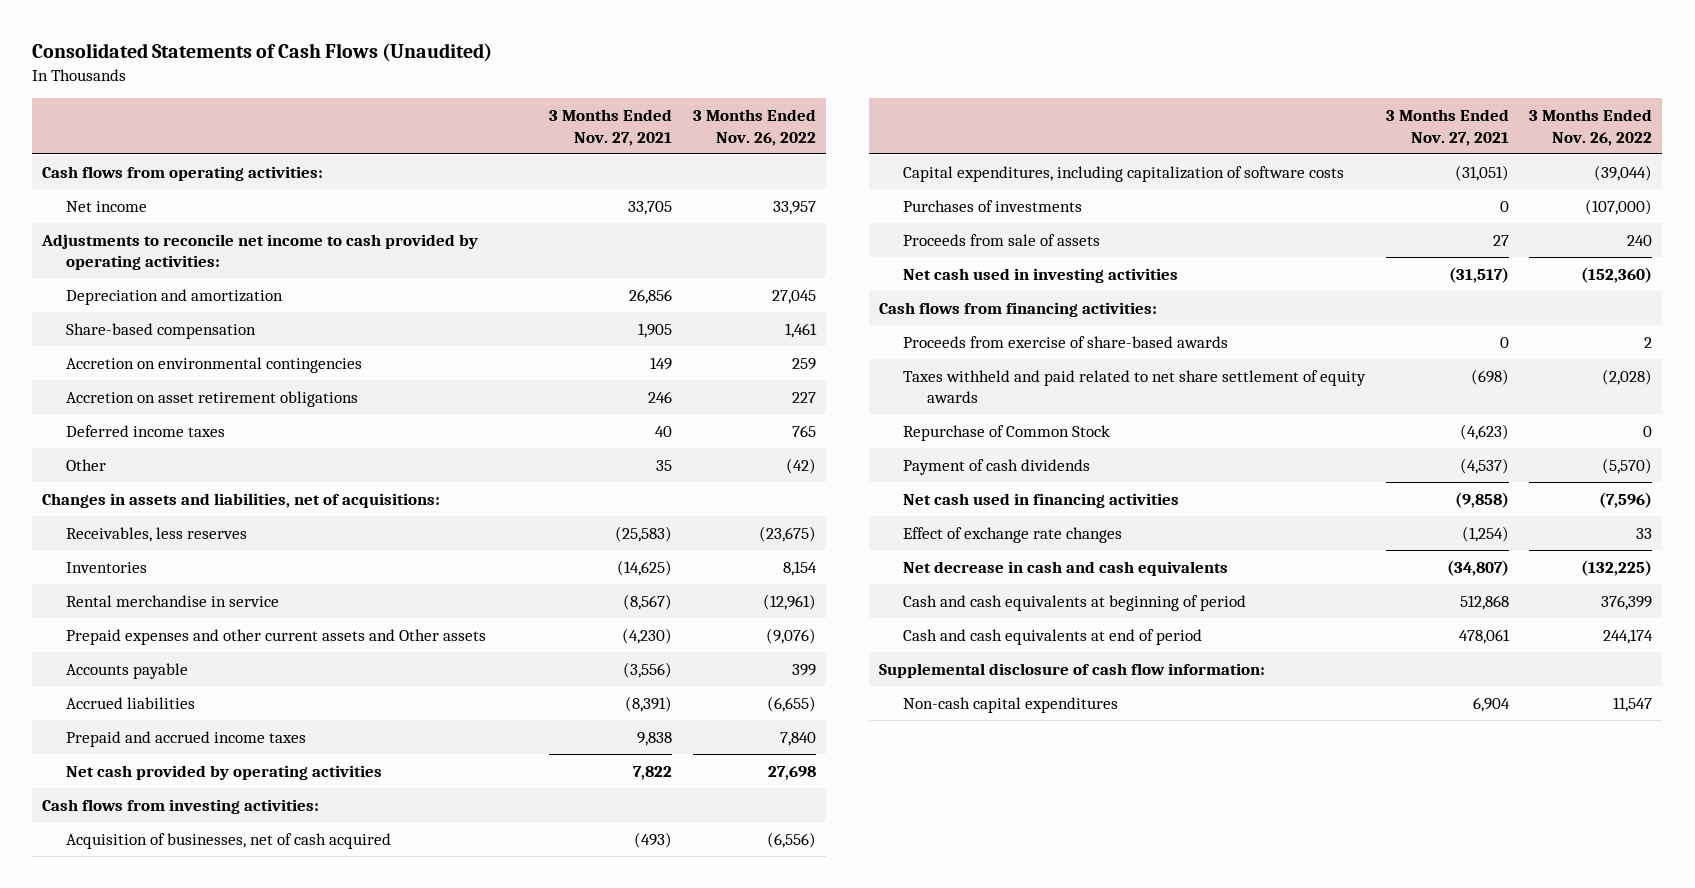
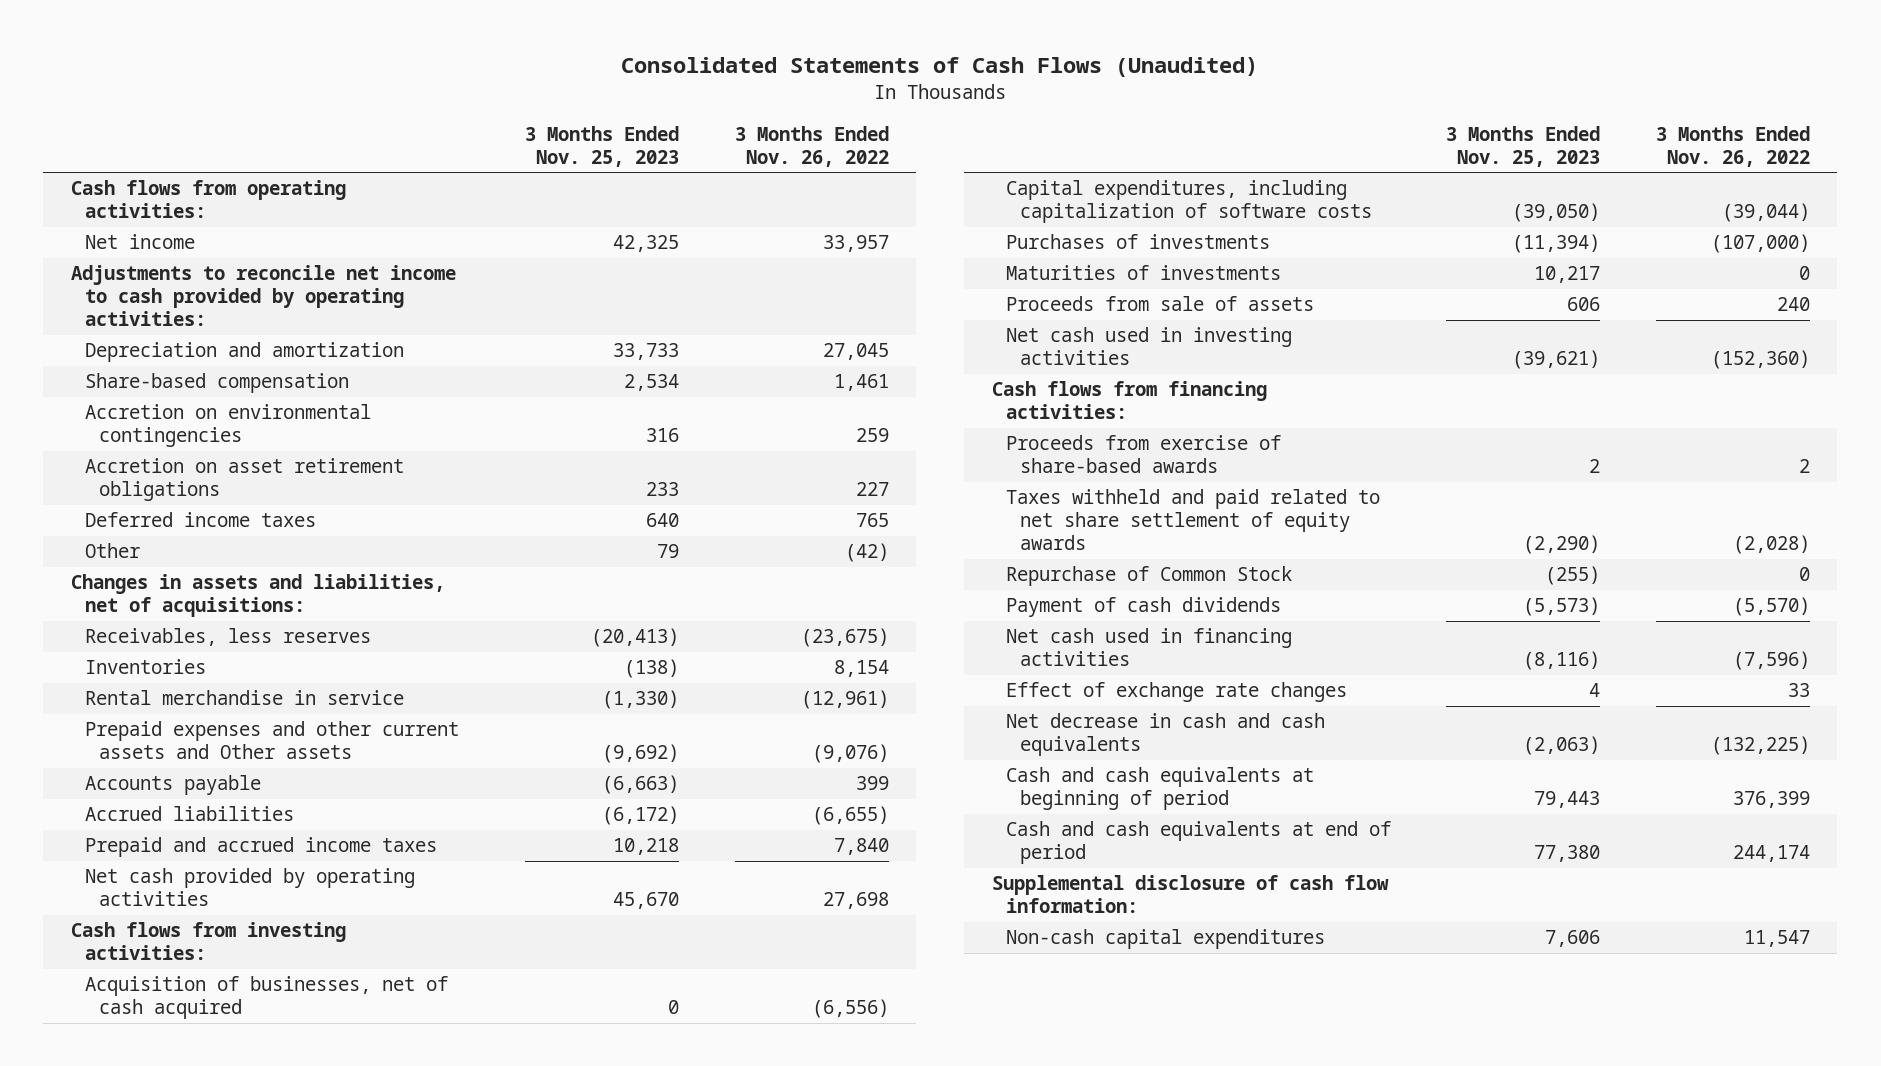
- | 3 Months Ended Nov. 27, 2021 | 3 Months Ended Nov. 26, 2022
+ | 3 Months Ended Nov. 25, 2023 | 3 Months Ended Nov. 26, 2022
+ Maturities of investments | 10,217 | 0

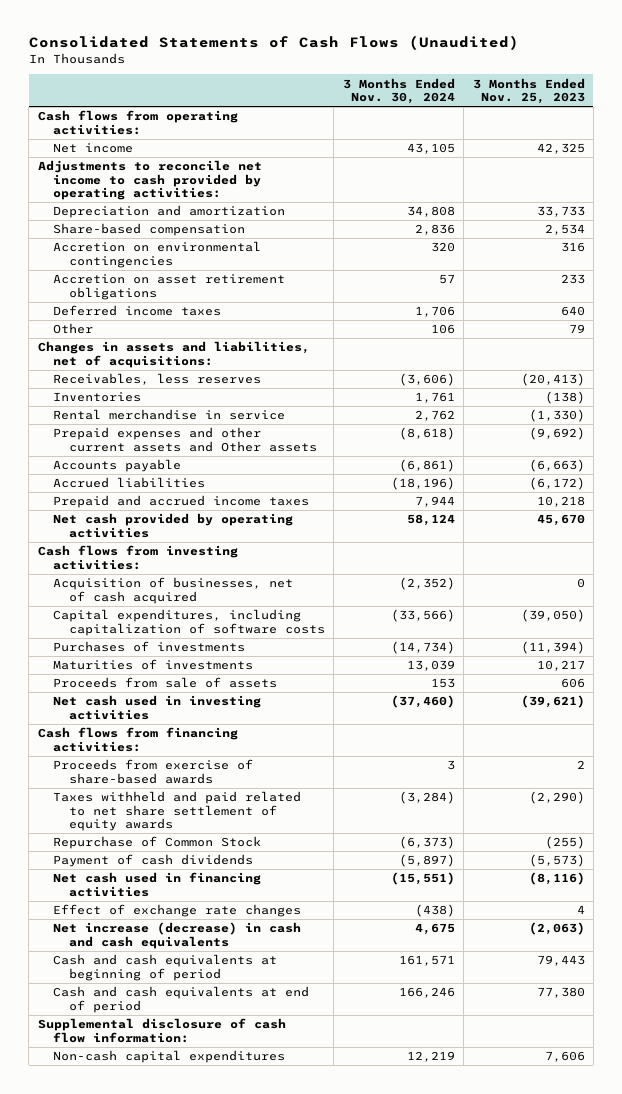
- | 3 Months Ended Nov. 25, 2023 | 3 Months Ended Nov. 26, 2022
+ | 3 Months Ended Nov. 30, 2024 | 3 Months Ended Nov. 25, 2023
- Net decrease in cash and cash equivalents | (2,063) | (132,225)
+ Net increase (decrease) in cash and cash equivalents | 4,675 | (2,063)

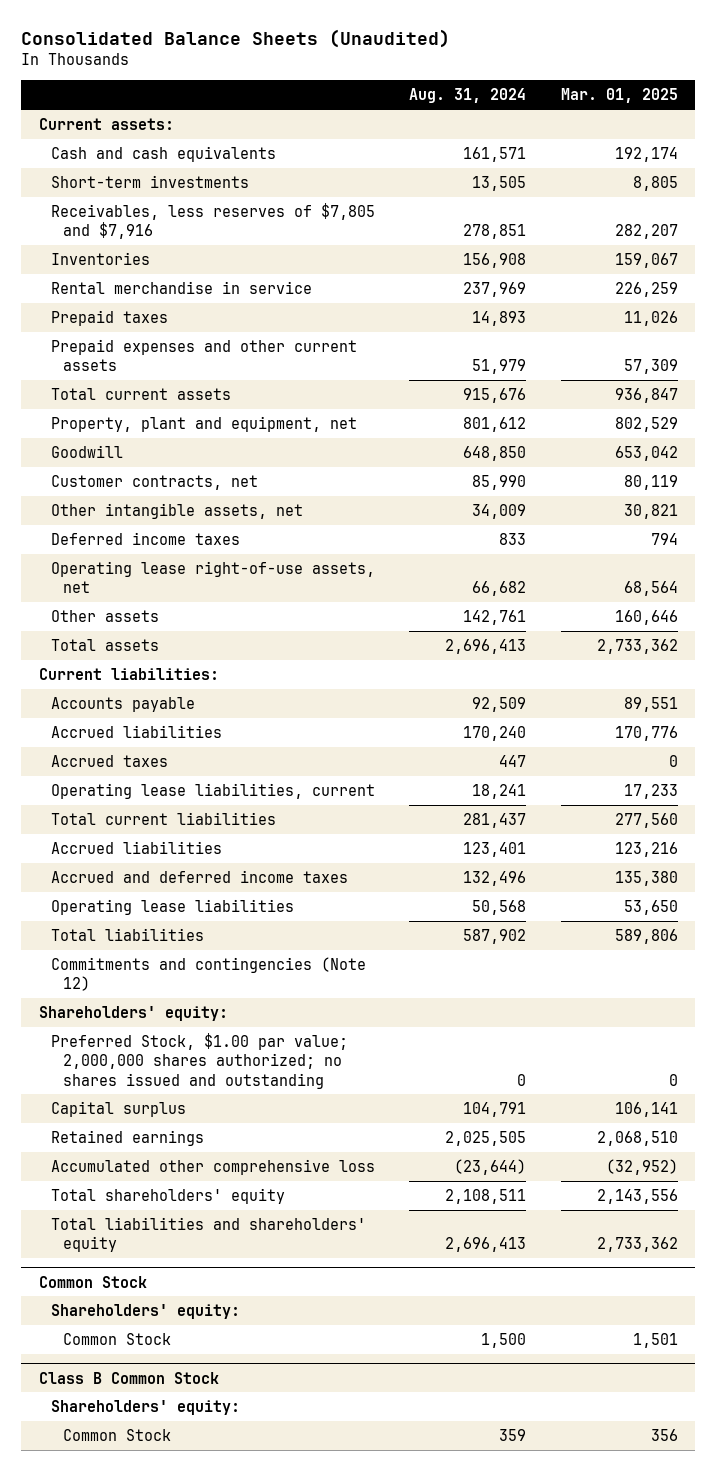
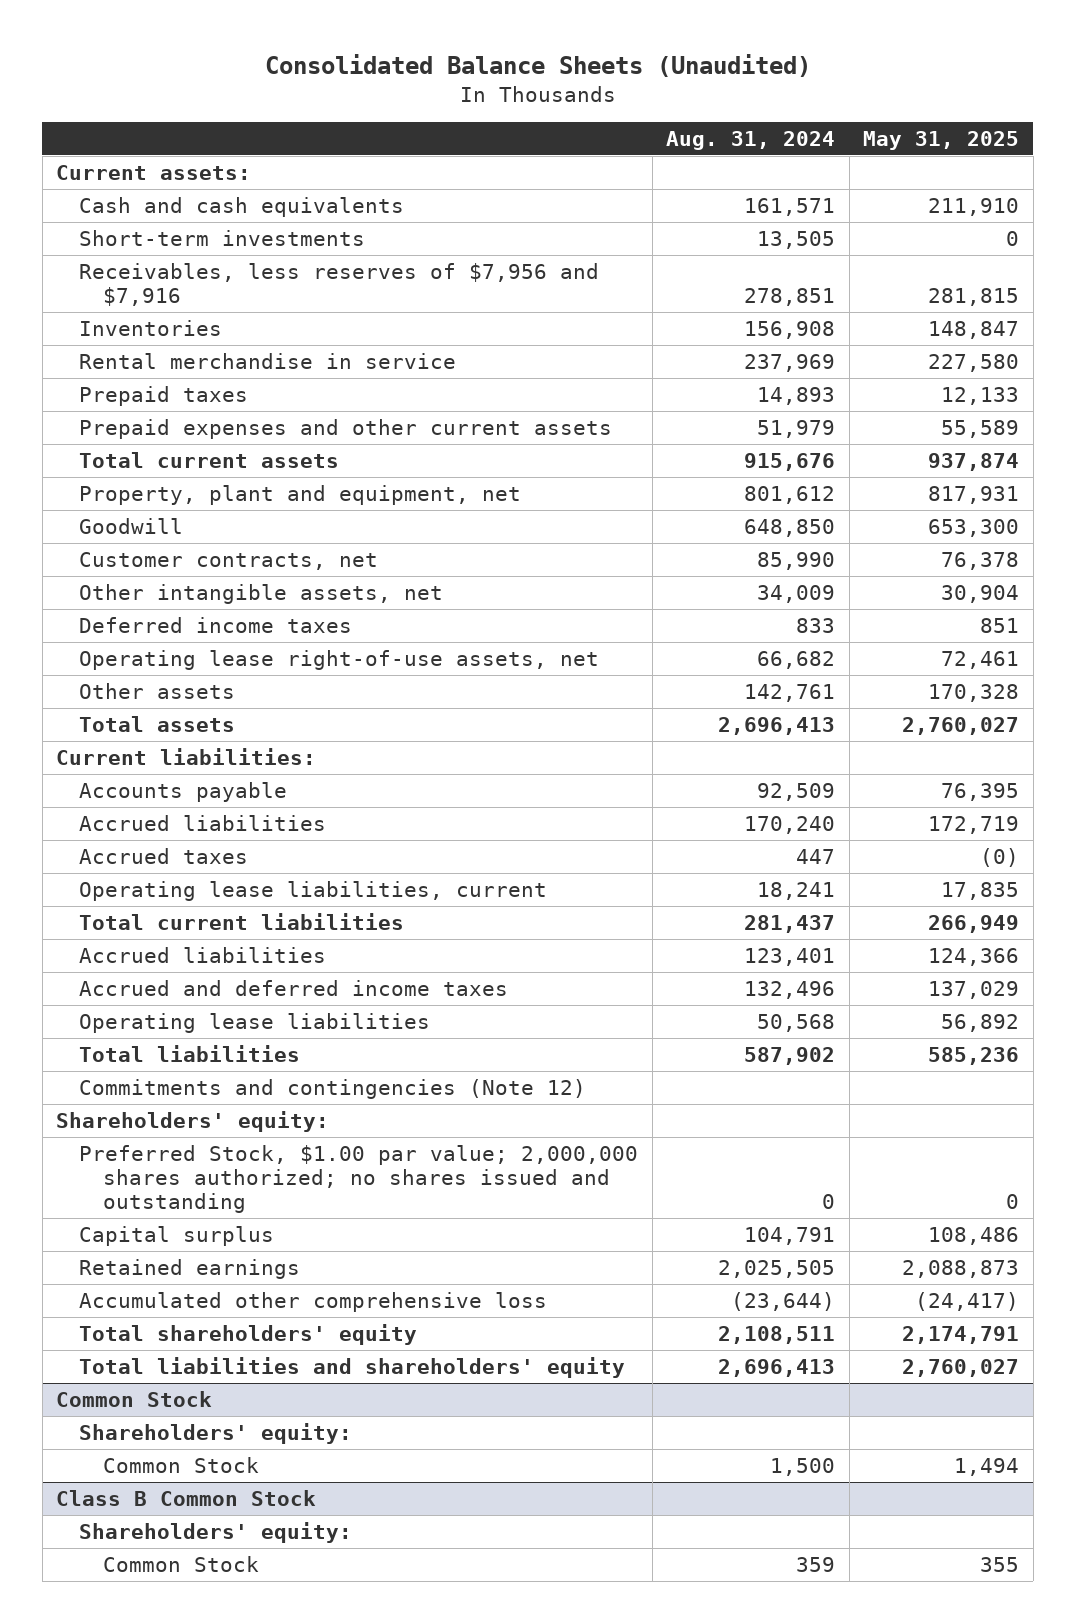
- | Aug. 31, 2024 | Mar. 01, 2025
+ | Aug. 31, 2024 | May 31, 2025
- Receivables, less reserves of $7,805 and $7,916 | 278,851 | 282,207
+ Receivables, less reserves of $7,956 and $7,916 | 278,851 | 281,815

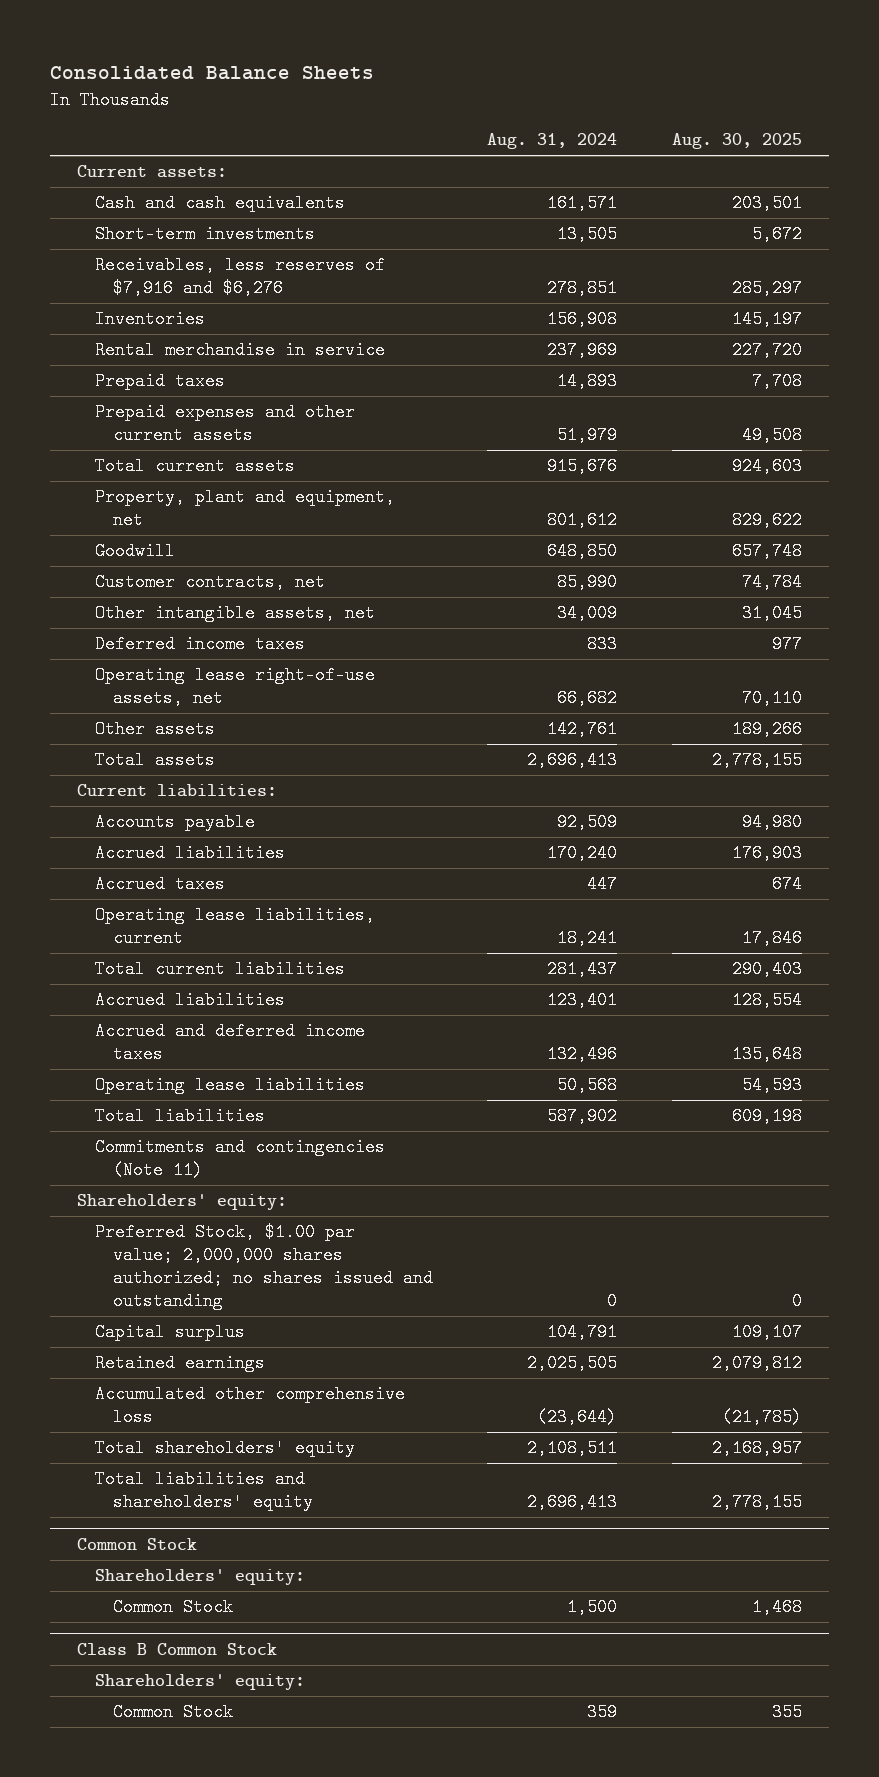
- Consolidated Balance Sheets (Unaudited)
+ Consolidated Balance Sheets
- | Aug. 31, 2024 | May 31, 2025
+ | Aug. 31, 2024 | Aug. 30, 2025
- Receivables, less reserves of $7,956 and $7,916 | 278,851 | 281,815
+ Receivables, less reserves of $7,916 and $6,276 | 278,851 | 285,297
- Commitments and contingencies (Note 12)
+ Commitments and contingencies (Note 11)

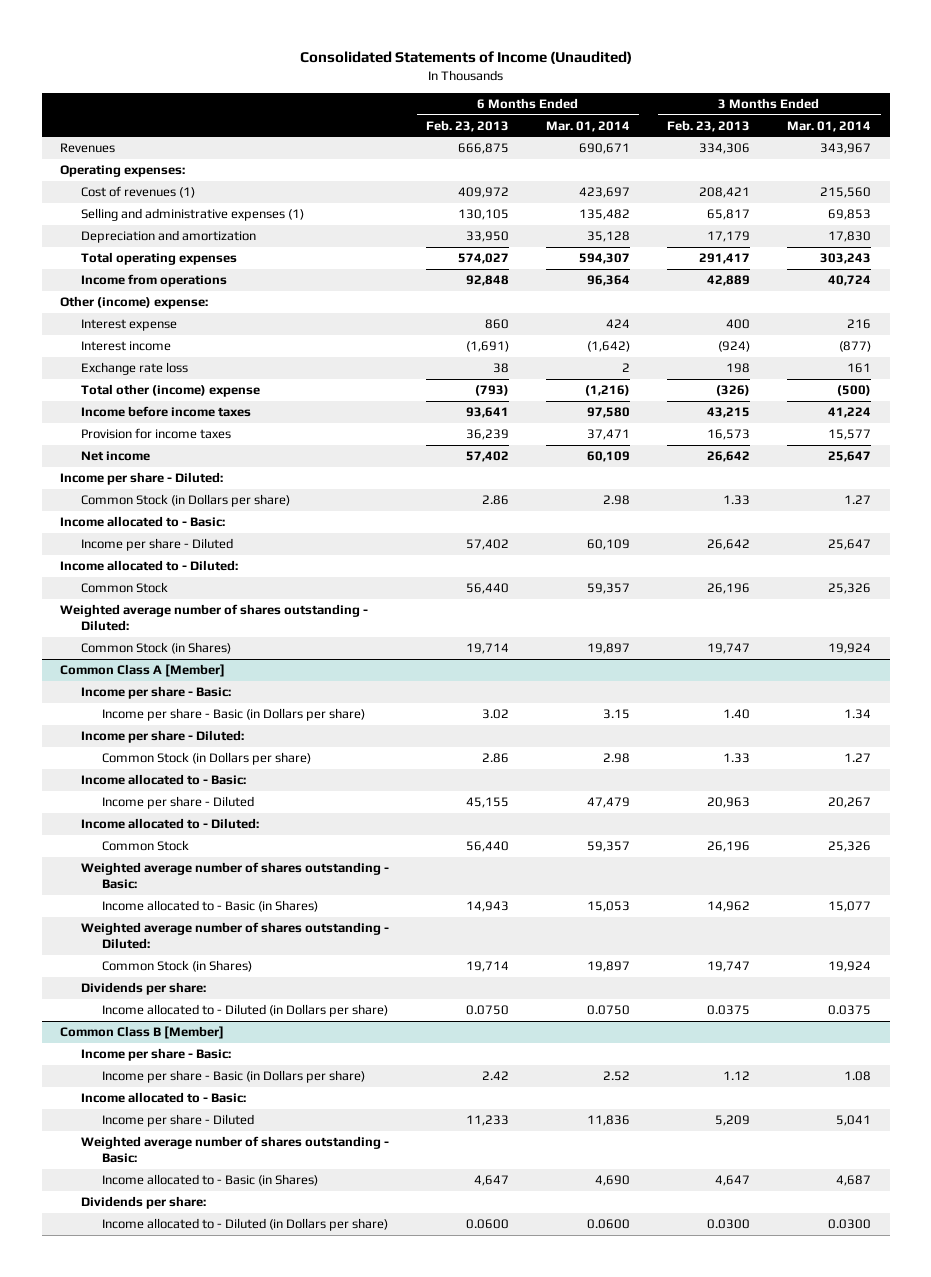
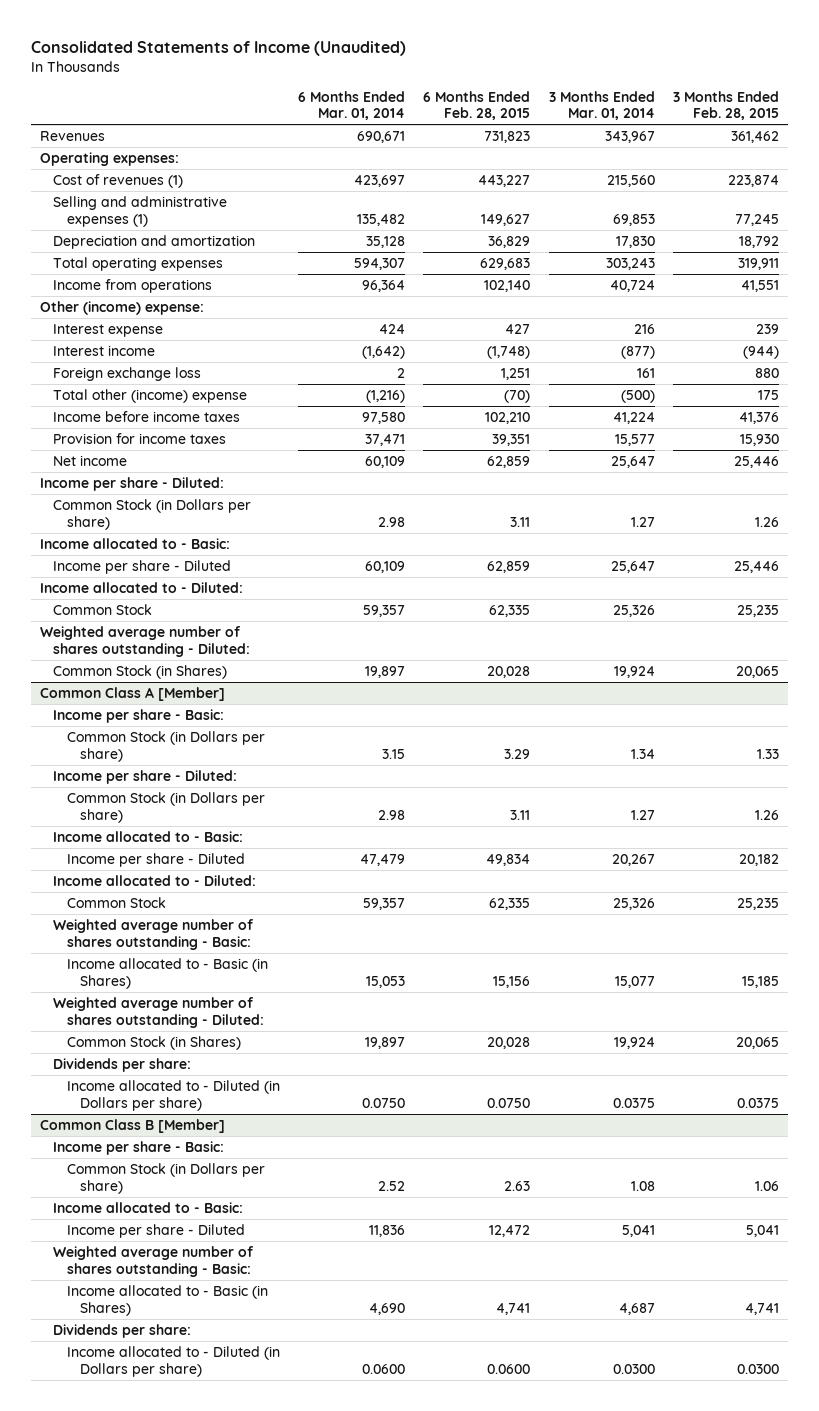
- | 6 Months Ended Feb. 23, 2013 | 6 Months Ended Mar. 01, 2014 | 3 Months Ended Feb. 23, 2013 | 3 Months Ended Mar. 01, 2014
+ | 6 Months Ended Mar. 01, 2014 | 6 Months Ended Feb. 28, 2015 | 3 Months Ended Mar. 01, 2014 | 3 Months Ended Feb. 28, 2015
- Exchange rate loss | 38 | 2 | 198 | 161
+ Foreign exchange loss | 2 | 1,251 | 161 | 880
@ Common Class A [Member]
- Income per share - Basic (in Dollars per share) | 3.02 | 3.15 | 1.40 | 1.34
+ Common Stock (in Dollars per share) | 3.15 | 3.29 | 1.34 | 1.33
@ Common Class B [Member]
- Income per share - Basic (in Dollars per share) | 2.42 | 2.52 | 1.12 | 1.08
+ Common Stock (in Dollars per share) | 2.52 | 2.63 | 1.08 | 1.06

